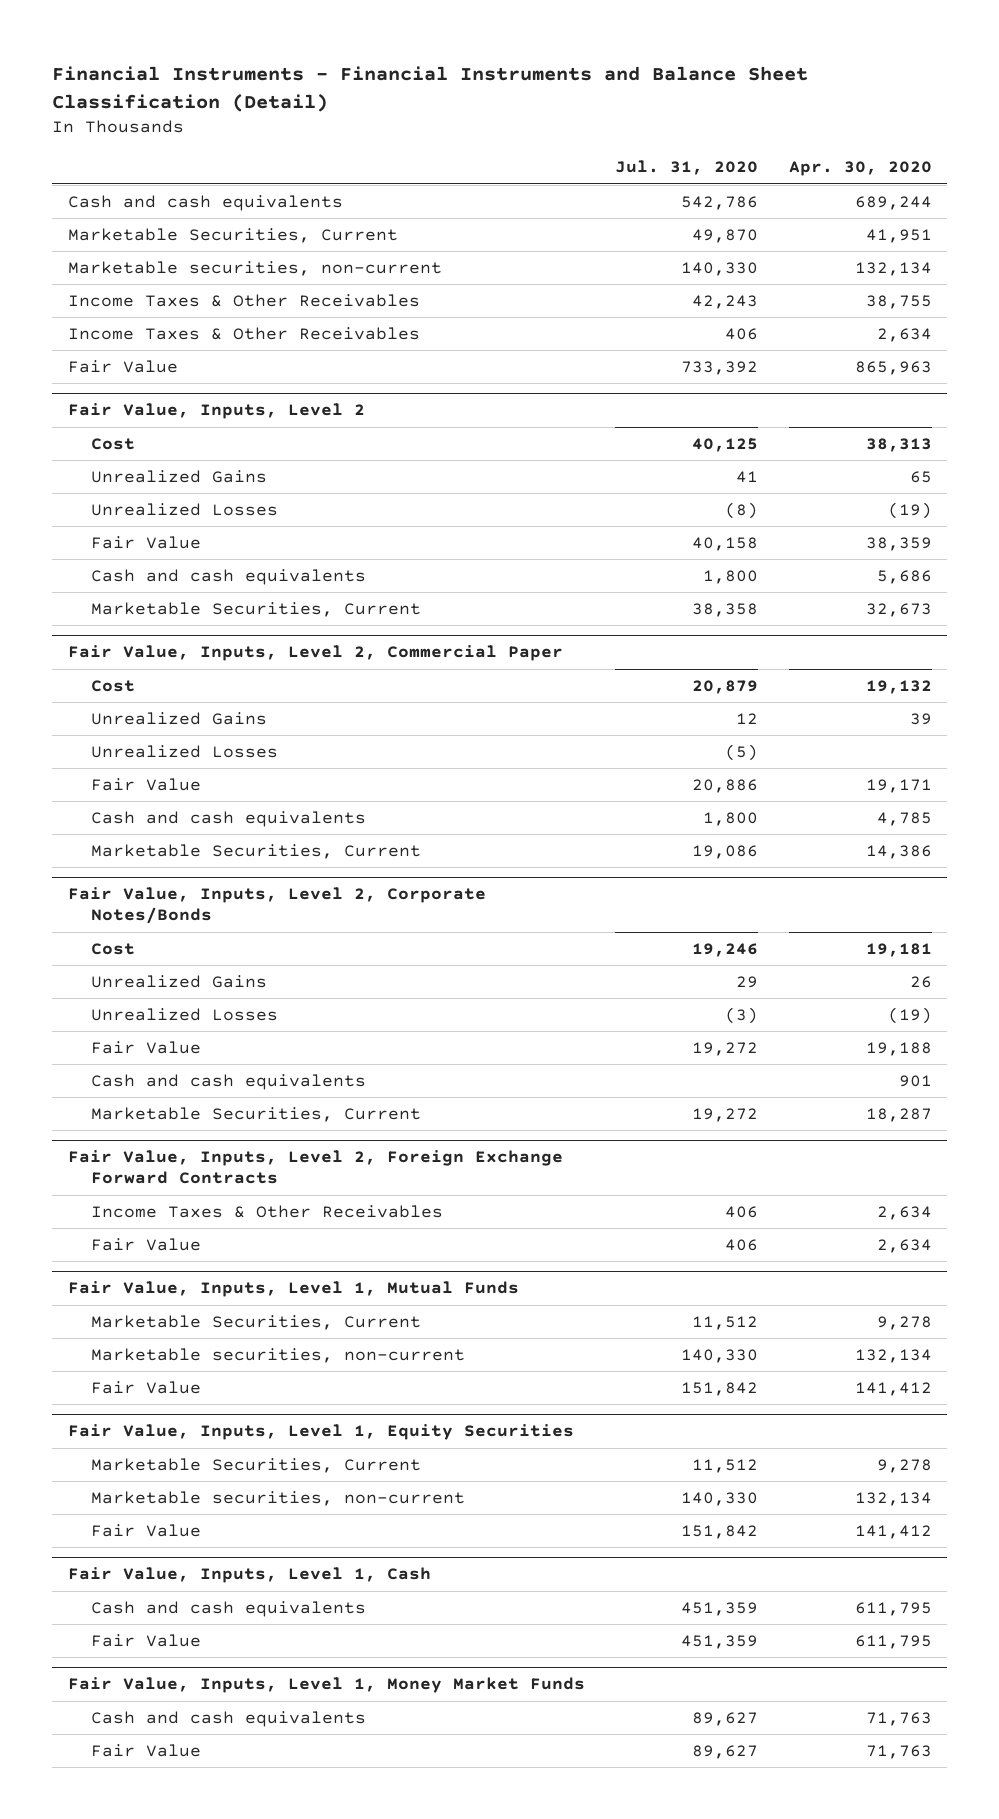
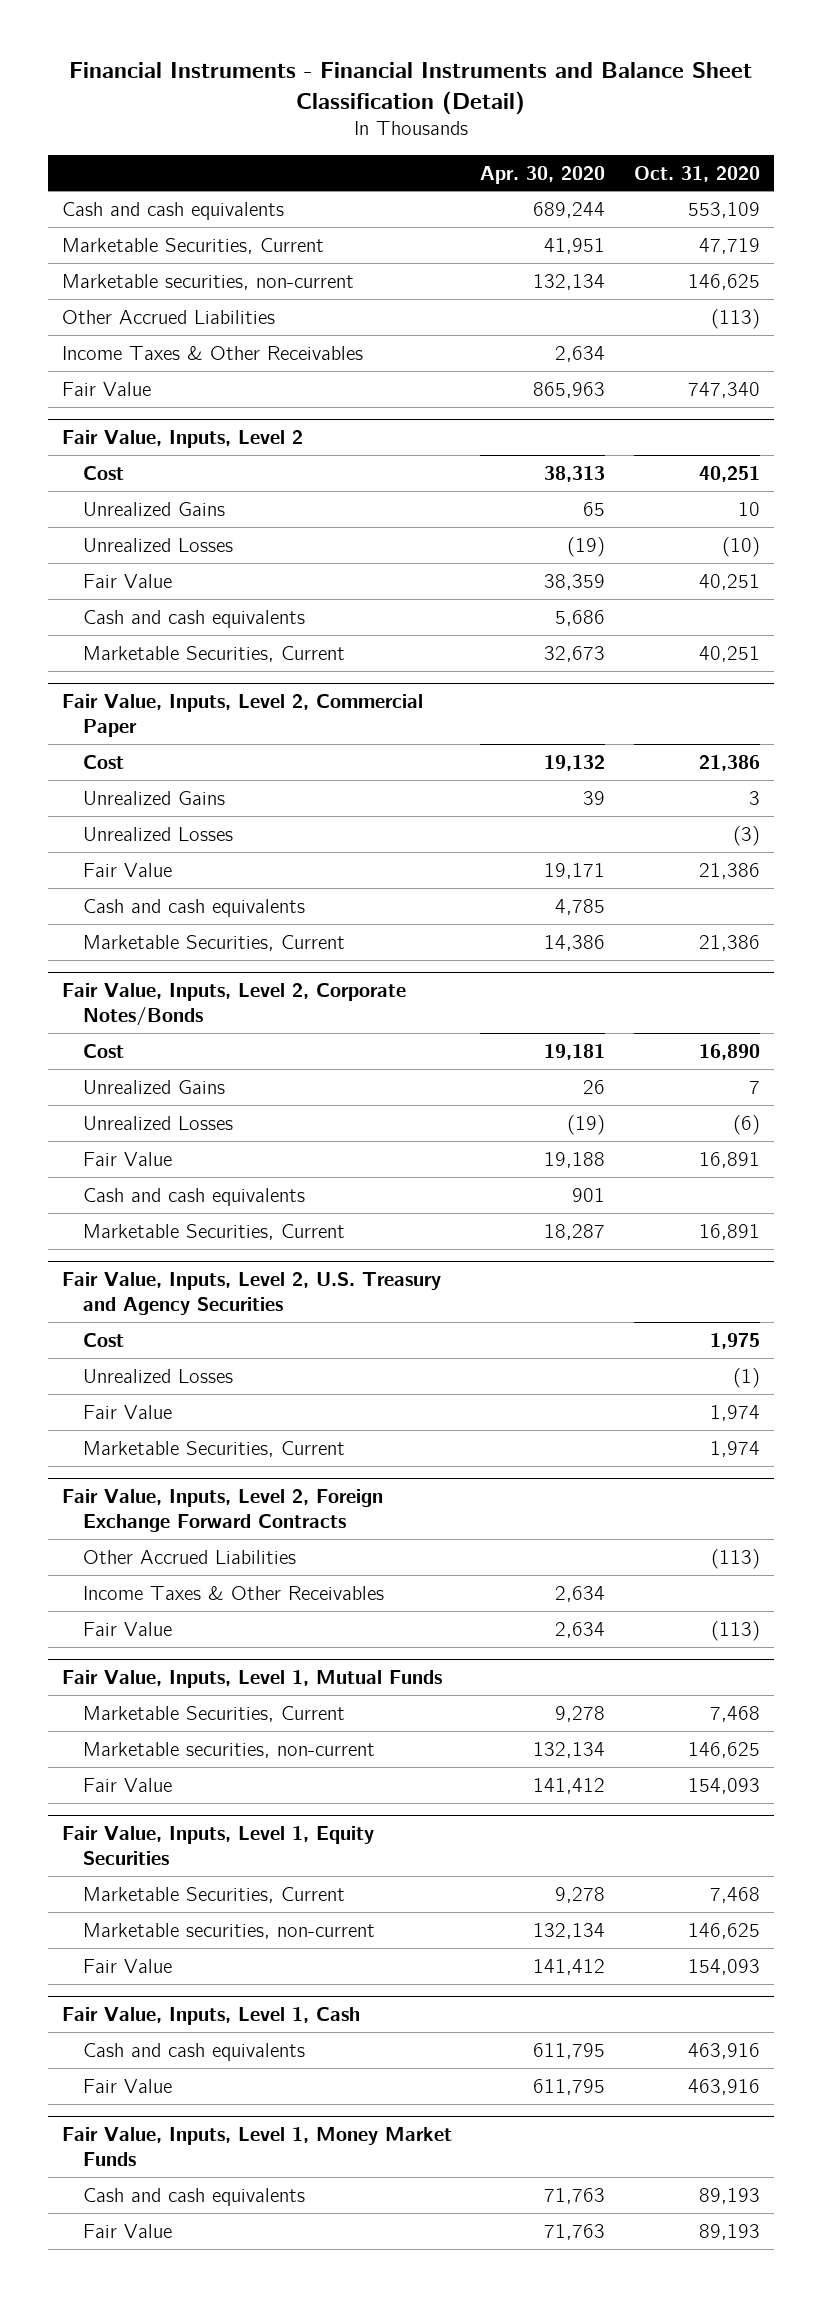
- | Jul. 31, 2020 | Apr. 30, 2020
+ | Apr. 30, 2020 | Oct. 31, 2020
- Income Taxes & Other Receivables | 42,243 | 38,755
+ Other Accrued Liabilities | | (113)
+ Fair Value, Inputs, Level 2, U.S. Treasury and Agency Securities
+ Cost | | 1,975
+ Unrealized Losses | | (1)
+ Fair Value | | 1,974
+ Marketable Securities, Current | | 1,974
@ Fair Value, Inputs, Level 2, Foreign Exchange Forward Contracts
+ Other Accrued Liabilities | | (113)

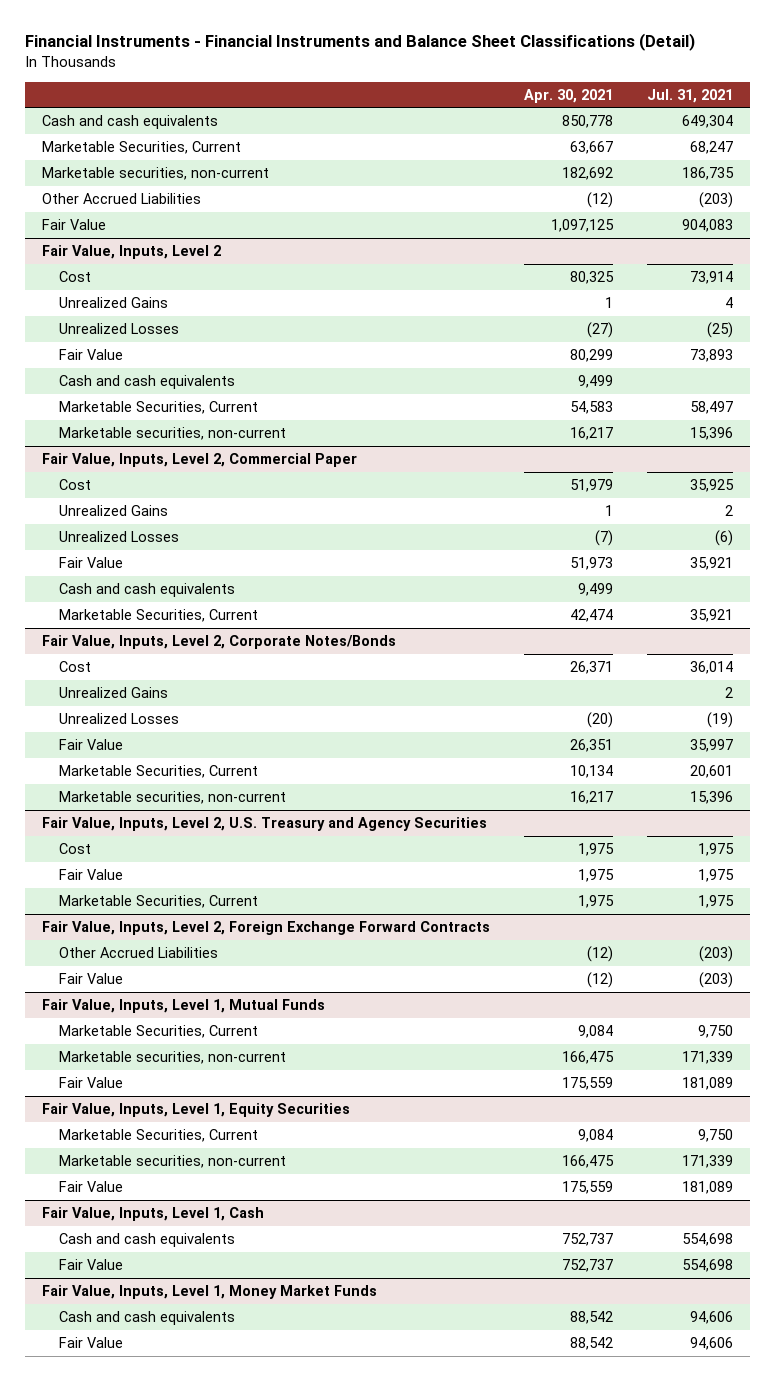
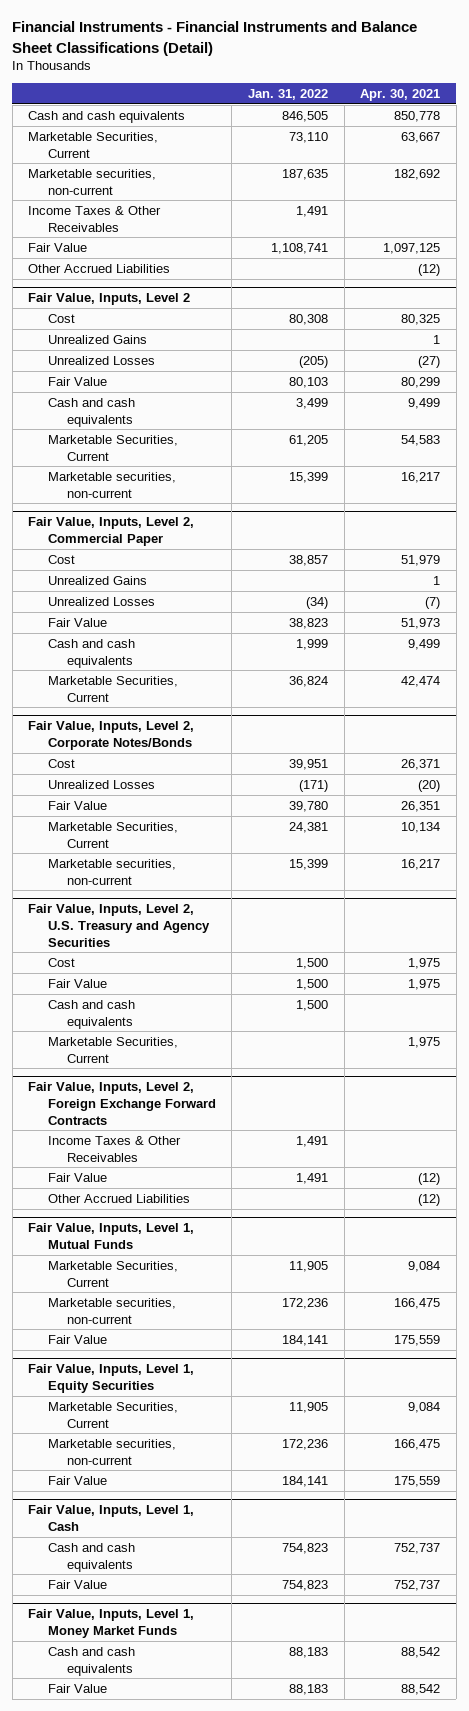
- | Apr. 30, 2021 | Jul. 31, 2021
+ | Jan. 31, 2022 | Apr. 30, 2021
+ Income Taxes & Other Receivables | 1,491 |
moved down: Other Accrued Liabilities | | (12)
@ Fair Value, Inputs, Level 2, Corporate Notes/Bonds
- Unrealized Gains | | 2
@ Fair Value, Inputs, Level 2, U.S. Treasury and Agency Securities
+ Cash and cash equivalents | 1,500 |
@ Fair Value, Inputs, Level 2, Foreign Exchange Forward Contracts
+ Income Taxes & Other Receivables | 1,491 |
moved down: Other Accrued Liabilities | | (12)

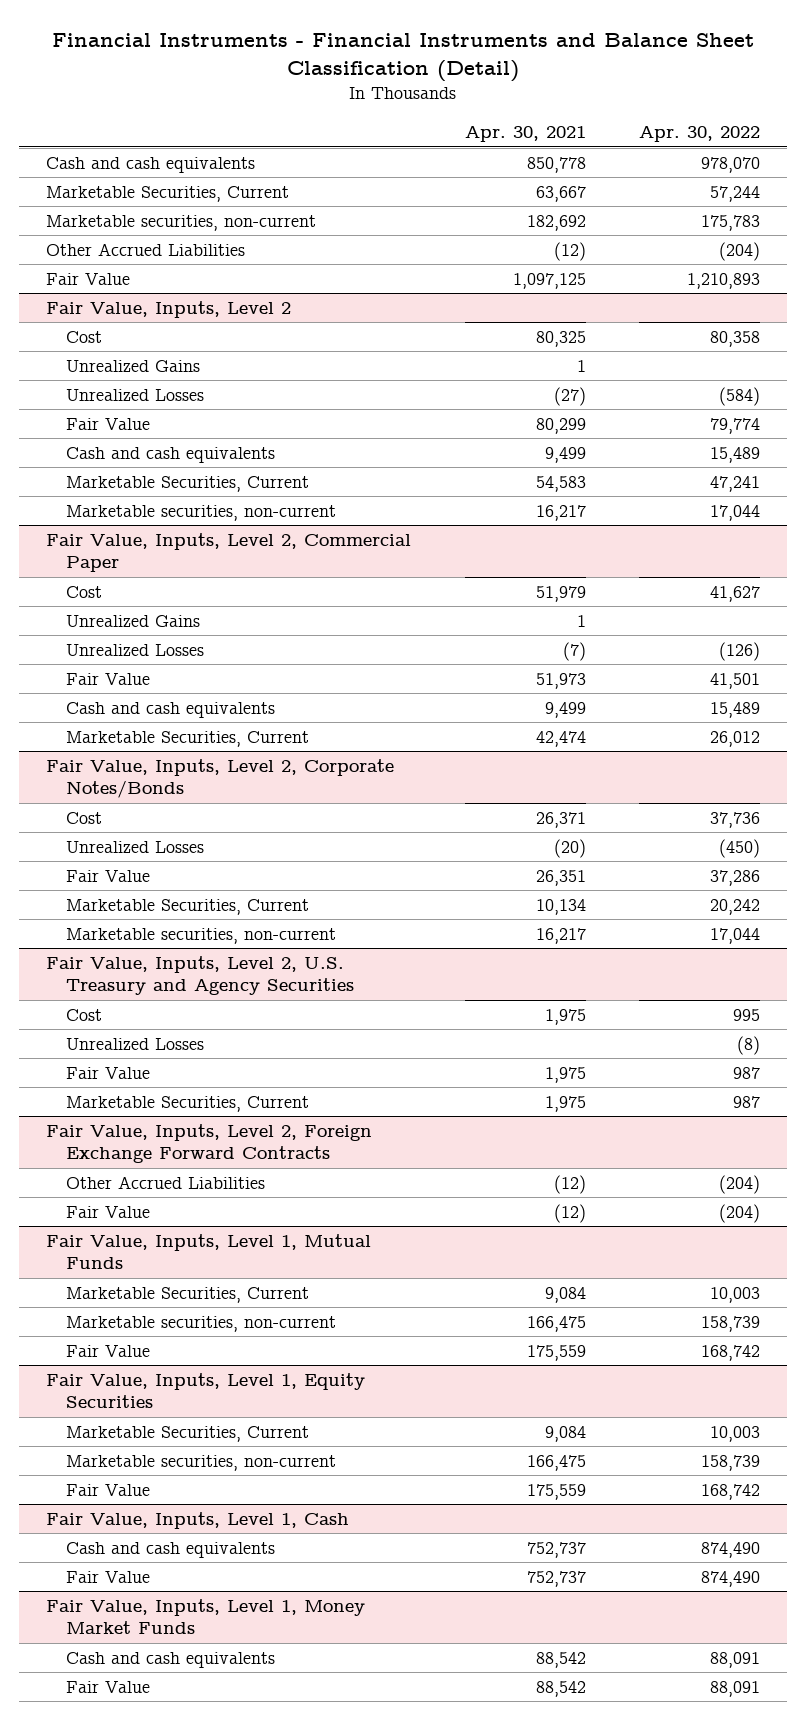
- Financial Instruments - Financial Instruments and Balance Sheet Classifications (Detail)
+ Financial Instruments - Financial Instruments and Balance Sheet Classification (Detail)
- | Jan. 31, 2022 | Apr. 30, 2021
+ | Apr. 30, 2021 | Apr. 30, 2022
- Income Taxes & Other Receivables | 1,491 |
moved down: Fair Value | 1,097,125 | 1,210,893
@ Fair Value, Inputs, Level 2, U.S. Treasury and Agency Securities
+ Unrealized Losses | | (8)
- Cash and cash equivalents | 1,500 |
@ Fair Value, Inputs, Level 2, Foreign Exchange Forward Contracts
- Income Taxes & Other Receivables | 1,491 |
moved down: Fair Value | (12) | (204)

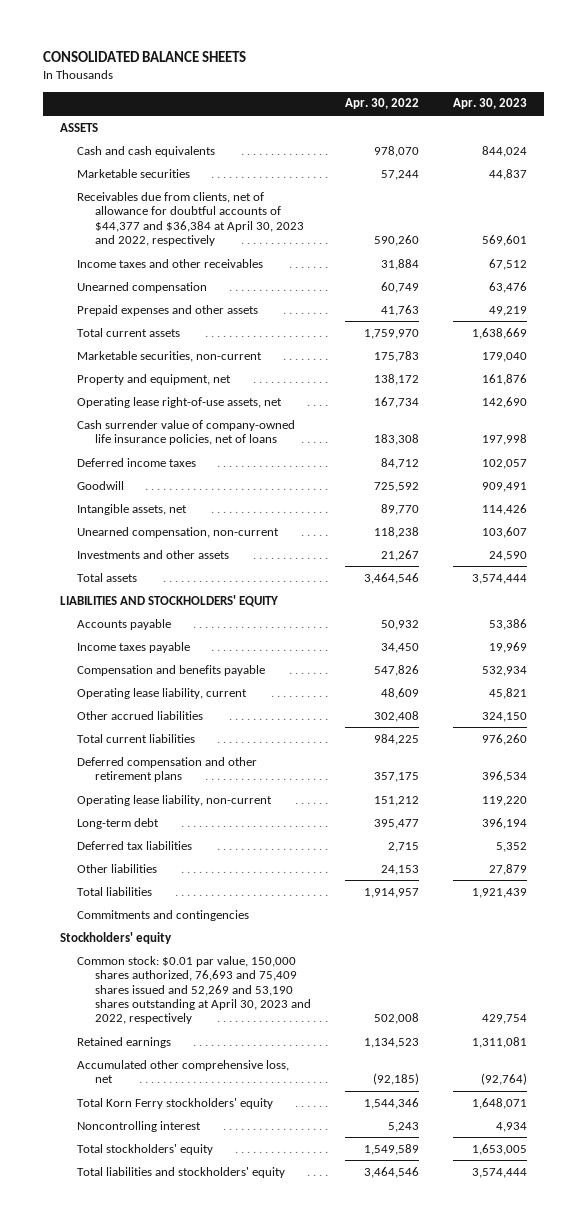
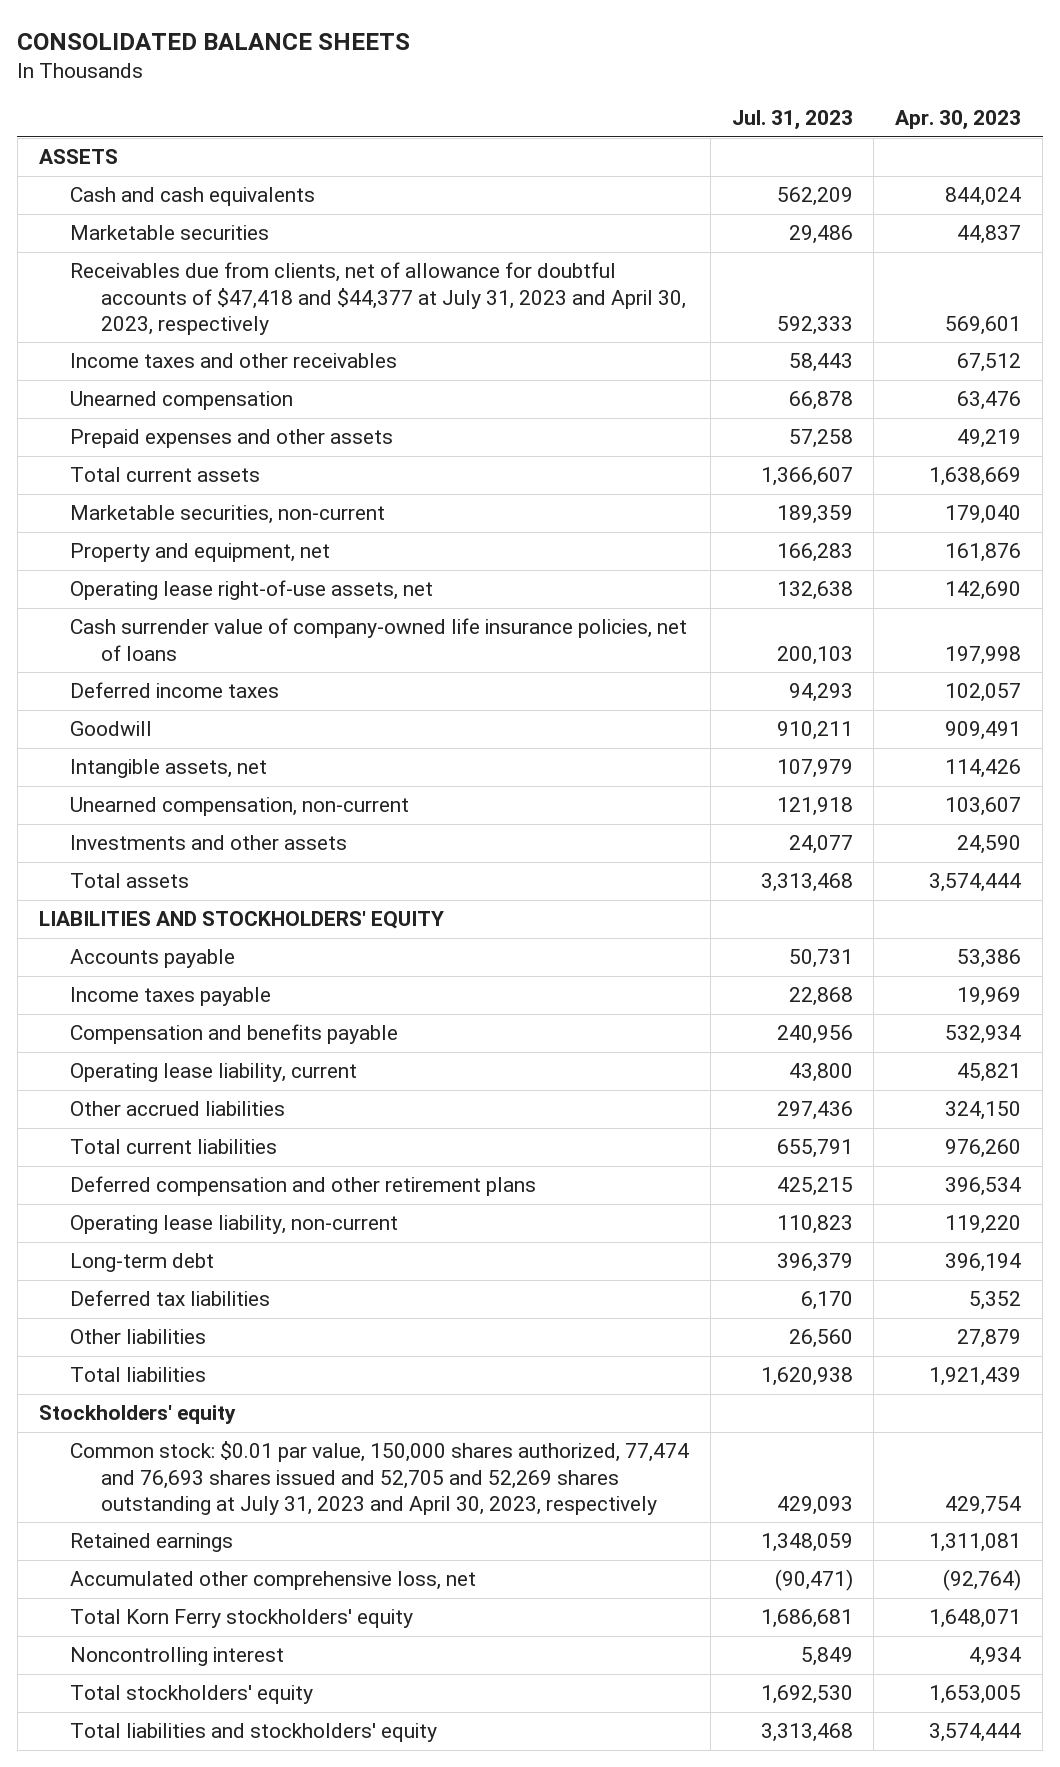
- | Apr. 30, 2022 | Apr. 30, 2023
+ | Jul. 31, 2023 | Apr. 30, 2023
- Receivables due from clients, net of allowance for doubtful accounts of $44,377 and $36,384 at April 30, 2023 and 2022, respectively | 590,260 | 569,601
+ Receivables due from clients, net of allowance for doubtful accounts of $47,418 and $44,377 at July 31, 2023 and April 30, 2023, respectively | 592,333 | 569,601
- Commitments and contingencies
- Common stock: $0.01 par value, 150,000 shares authorized, 76,693 and 75,409 shares issued and 52,269 and 53,190 shares outstanding at April 30, 2023 and 2022, respectively | 502,008 | 429,754
+ Common stock: $0.01 par value, 150,000 shares authorized, 77,474 and 76,693 shares issued and 52,705 and 52,269 shares outstanding at July 31, 2023 and April 30, 2023, respectively | 429,093 | 429,754

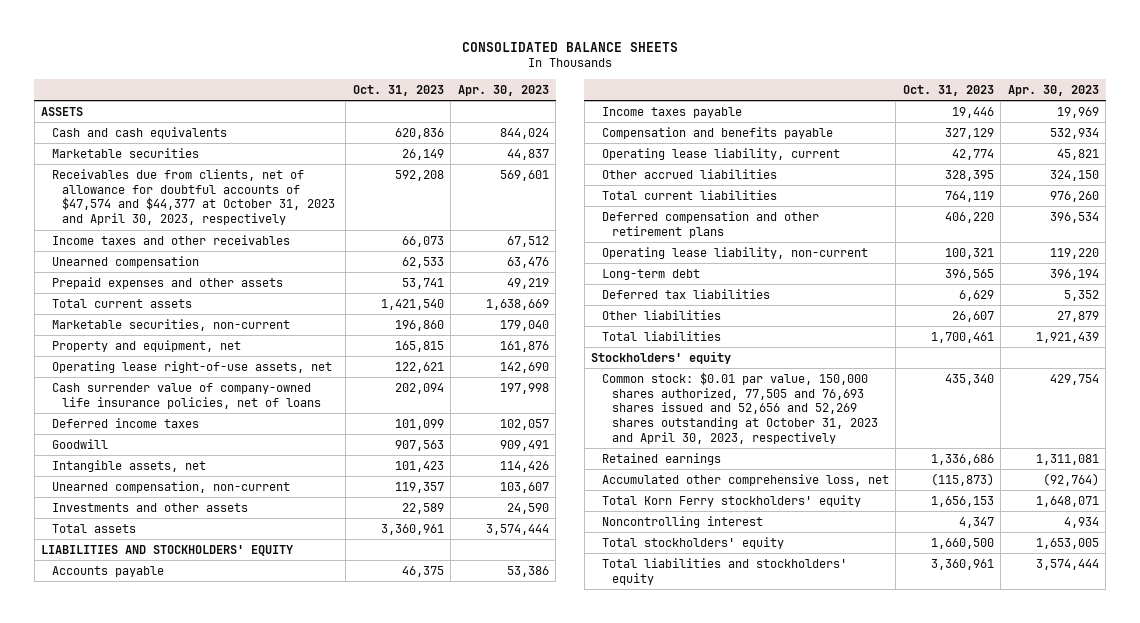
- | Jul. 31, 2023 | Apr. 30, 2023
+ | Oct. 31, 2023 | Apr. 30, 2023
- Receivables due from clients, net of allowance for doubtful accounts of $47,418 and $44,377 at July 31, 2023 and April 30, 2023, respectively | 592,333 | 569,601
+ Receivables due from clients, net of allowance for doubtful accounts of $47,574 and $44,377 at October 31, 2023 and April 30, 2023, respectively | 592,208 | 569,601
- Common stock: $0.01 par value, 150,000 shares authorized, 77,474 and 76,693 shares issued and 52,705 and 52,269 shares outstanding at July 31, 2023 and April 30, 2023, respectively | 429,093 | 429,754
+ Common stock: $0.01 par value, 150,000 shares authorized, 77,505 and 76,693 shares issued and 52,656 and 52,269 shares outstanding at October 31, 2023 and April 30, 2023, respectively | 435,340 | 429,754

